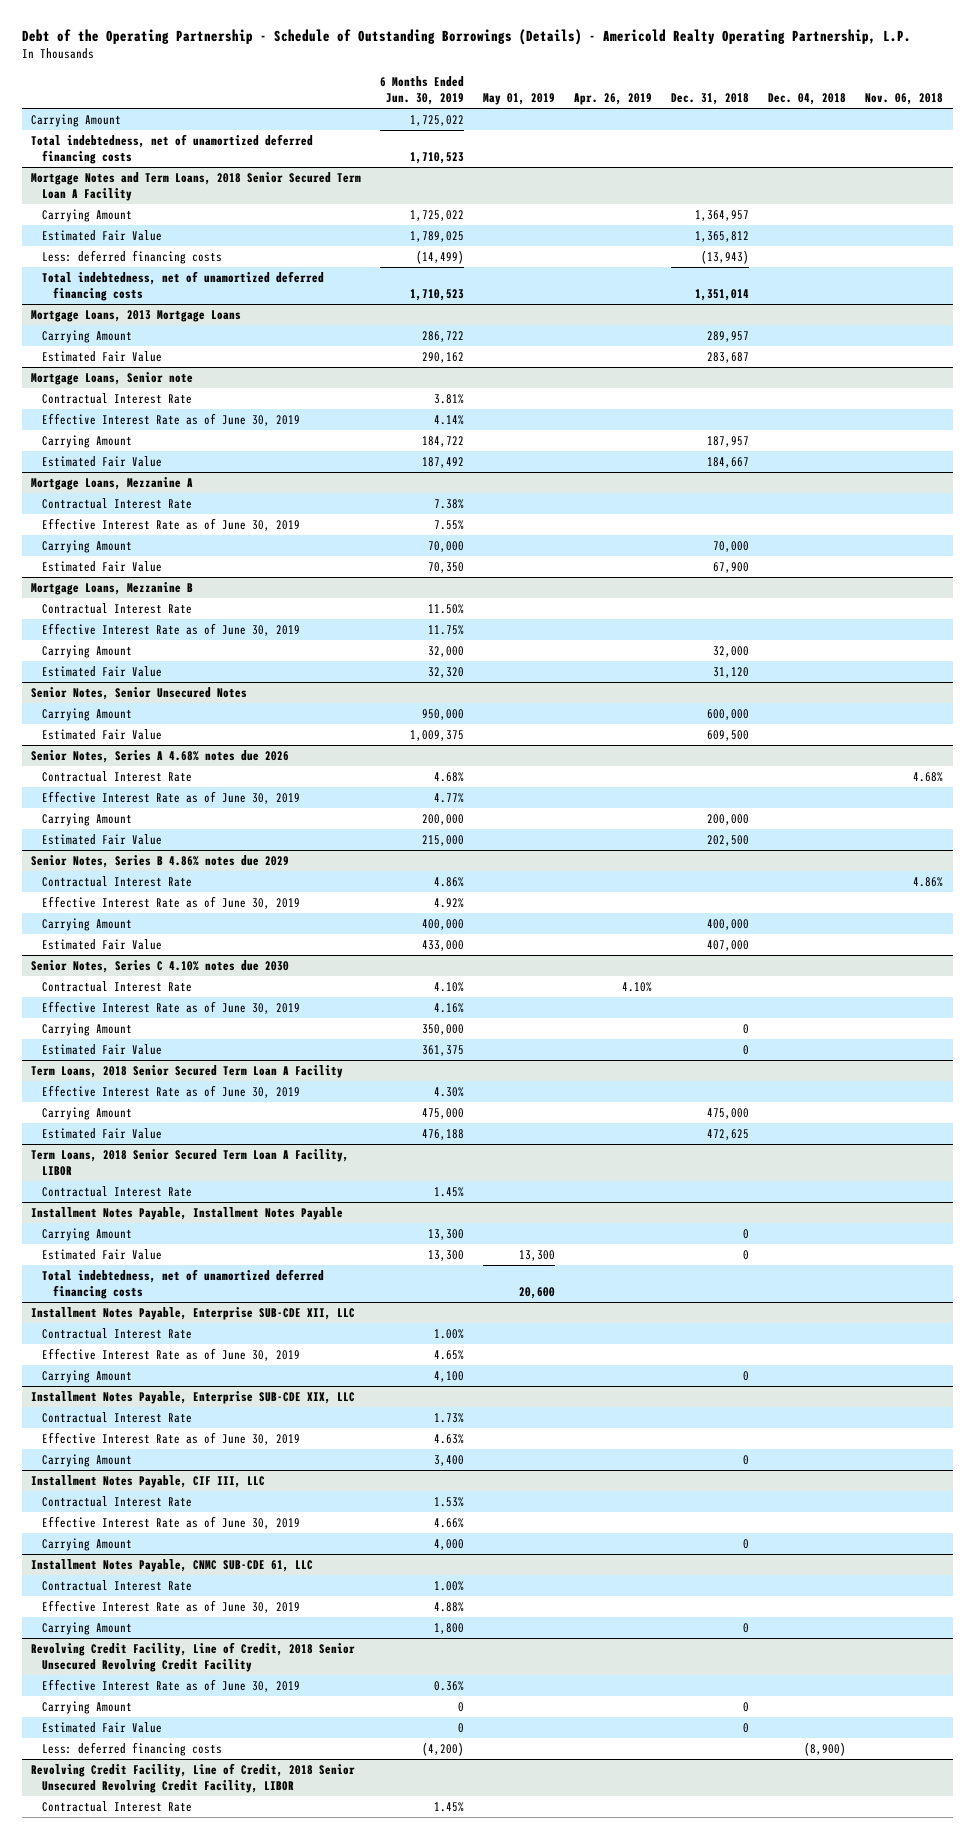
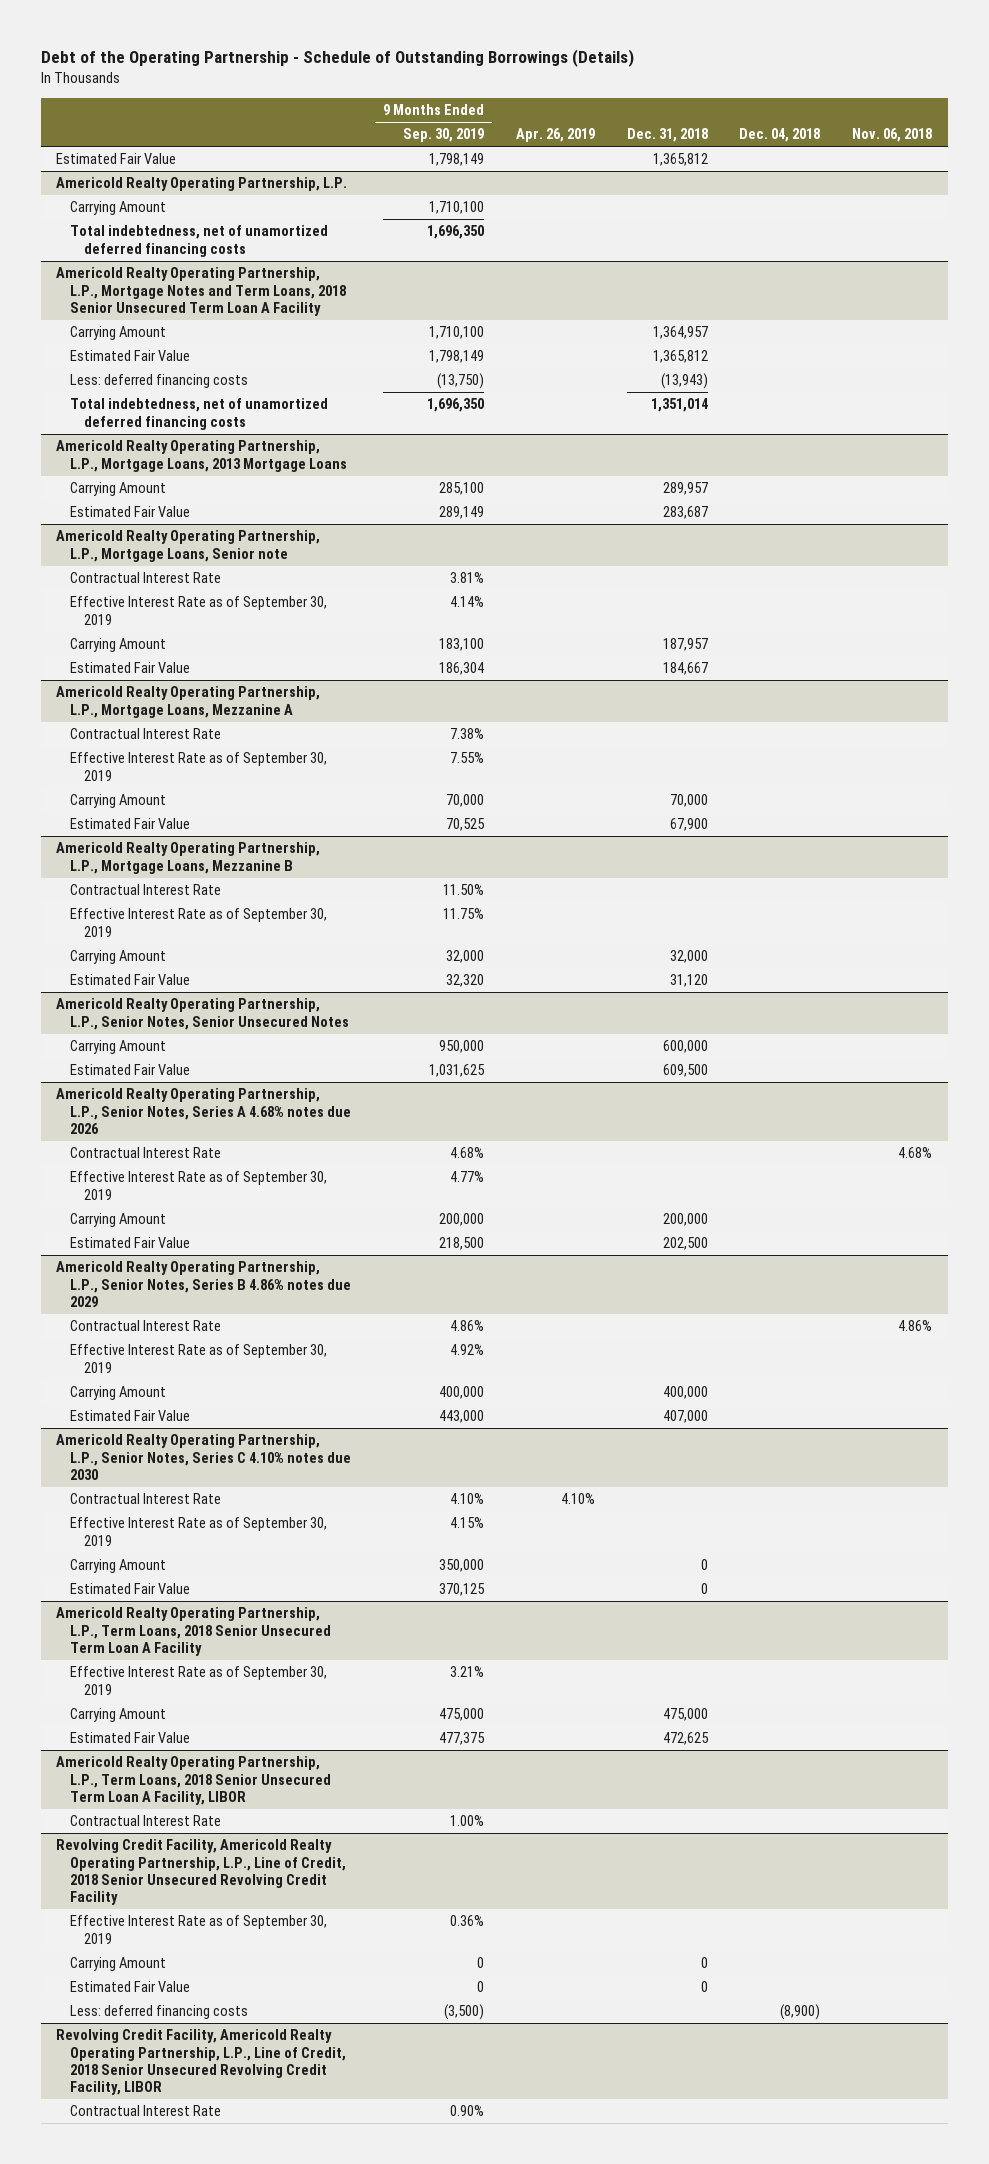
- Debt of the Operating Partnership - Schedule of Outstanding Borrowings (Details) - Americold Realty Operating Partnership, L.P.
+ Debt of the Operating Partnership - Schedule of Outstanding Borrowings (Details)
- | 6 Months Ended Jun. 30, 2019 | May 01, 2019 | Apr. 26, 2019 | Dec. 31, 2018 | Dec. 04, 2018 | Nov. 06, 2018
+ | 9 Months Ended Sep. 30, 2019 | Apr. 26, 2019 | Dec. 31, 2018 | Dec. 04, 2018 | Nov. 06, 2018
- Carrying Amount | 1,725,022 | | | | |
- Total indebtedness, net of unamortized deferred financing costs | 1,710,523 | | | | |
- Mortgage Notes and Term Loans, 2018 Senior Secured Term Loan A Facility
+ Estimated Fair Value | 1,798,149 | | 1,365,812 | |
+ Americold Realty Operating Partnership, L.P.
+ Carrying Amount | 1,710,100 | | | |
+ Total indebtedness, net of unamortized deferred financing costs | 1,696,350 | | | |
+ Americold Realty Operating Partnership, L.P., Mortgage Notes and Term Loans, 2018 Senior Unsecured Term Loan A Facility
- Mortgage Loans, 2013 Mortgage Loans
+ Americold Realty Operating Partnership, L.P., Mortgage Loans, 2013 Mortgage Loans
- Mortgage Loans, Senior note
+ Americold Realty Operating Partnership, L.P., Mortgage Loans, Senior note
- Effective Interest Rate as of June 30, 2019 | 4.14% | | | | |
+ Effective Interest Rate as of September 30, 2019 | 4.14% | | | |
- Mortgage Loans, Mezzanine A
+ Americold Realty Operating Partnership, L.P., Mortgage Loans, Mezzanine A
- Effective Interest Rate as of June 30, 2019 | 7.55% | | | | |
+ Effective Interest Rate as of September 30, 2019 | 7.55% | | | |
- Mortgage Loans, Mezzanine B
+ Americold Realty Operating Partnership, L.P., Mortgage Loans, Mezzanine B
- Effective Interest Rate as of June 30, 2019 | 11.75% | | | | |
+ Effective Interest Rate as of September 30, 2019 | 11.75% | | | |
- Senior Notes, Senior Unsecured Notes
+ Americold Realty Operating Partnership, L.P., Senior Notes, Senior Unsecured Notes
- Senior Notes, Series A 4.68% notes due 2026
+ Americold Realty Operating Partnership, L.P., Senior Notes, Series A 4.68% notes due 2026
- Effective Interest Rate as of June 30, 2019 | 4.77% | | | | |
+ Effective Interest Rate as of September 30, 2019 | 4.77% | | | |
- Senior Notes, Series B 4.86% notes due 2029
+ Americold Realty Operating Partnership, L.P., Senior Notes, Series B 4.86% notes due 2029
- Effective Interest Rate as of June 30, 2019 | 4.92% | | | | |
+ Effective Interest Rate as of September 30, 2019 | 4.92% | | | |
- Senior Notes, Series C 4.10% notes due 2030
+ Americold Realty Operating Partnership, L.P., Senior Notes, Series C 4.10% notes due 2030
- Effective Interest Rate as of June 30, 2019 | 4.16% | | | | |
+ Effective Interest Rate as of September 30, 2019 | 4.15% | | | |
- Term Loans, 2018 Senior Secured Term Loan A Facility
- Effective Interest Rate as of June 30, 2019 | 4.30% | | | | |
+ Americold Realty Operating Partnership, L.P., Term Loans, 2018 Senior Unsecured Term Loan A Facility
+ Effective Interest Rate as of September 30, 2019 | 3.21% | | | |
- Term Loans, 2018 Senior Secured Term Loan A Facility, LIBOR
- Contractual Interest Rate | 1.45% | | | | |
- Installment Notes Payable, Installment Notes Payable
- Carrying Amount | 13,300 | | | 0 | |
- Estimated Fair Value | 13,300 | 13,300 | | 0 | |
- Total indebtedness, net of unamortized deferred financing costs | | 20,600 | | | |
- Installment Notes Payable, Enterprise SUB-CDE XII, LLC
- Contractual Interest Rate | 1.00% | | | | |
- Effective Interest Rate as of June 30, 2019 | 4.65% | | | | |
- Carrying Amount | 4,100 | | | 0 | |
- Installment Notes Payable, Enterprise SUB-CDE XIX, LLC
- Contractual Interest Rate | 1.73% | | | | |
- Effective Interest Rate as of June 30, 2019 | 4.63% | | | | |
- Carrying Amount | 3,400 | | | 0 | |
- Installment Notes Payable, CIF III, LLC
- Contractual Interest Rate | 1.53% | | | | |
- Effective Interest Rate as of June 30, 2019 | 4.66% | | | | |
- Carrying Amount | 4,000 | | | 0 | |
- Installment Notes Payable, CNMC SUB-CDE 61, LLC
- Contractual Interest Rate | 1.00% | | | | |
- Effective Interest Rate as of June 30, 2019 | 4.88% | | | | |
- Carrying Amount | 1,800 | | | 0 | |
- Revolving Credit Facility, Line of Credit, 2018 Senior Unsecured Revolving Credit Facility
- Effective Interest Rate as of June 30, 2019 | 0.36% | | | | |
+ Americold Realty Operating Partnership, L.P., Term Loans, 2018 Senior Unsecured Term Loan A Facility, LIBOR
+ Contractual Interest Rate | 1.00% | | | |
+ Revolving Credit Facility, Americold Realty Operating Partnership, L.P., Line of Credit, 2018 Senior Unsecured Revolving Credit Facility
+ Effective Interest Rate as of September 30, 2019 | 0.36% | | | |
- Revolving Credit Facility, Line of Credit, 2018 Senior Unsecured Revolving Credit Facility, LIBOR
+ Revolving Credit Facility, Americold Realty Operating Partnership, L.P., Line of Credit, 2018 Senior Unsecured Revolving Credit Facility, LIBOR

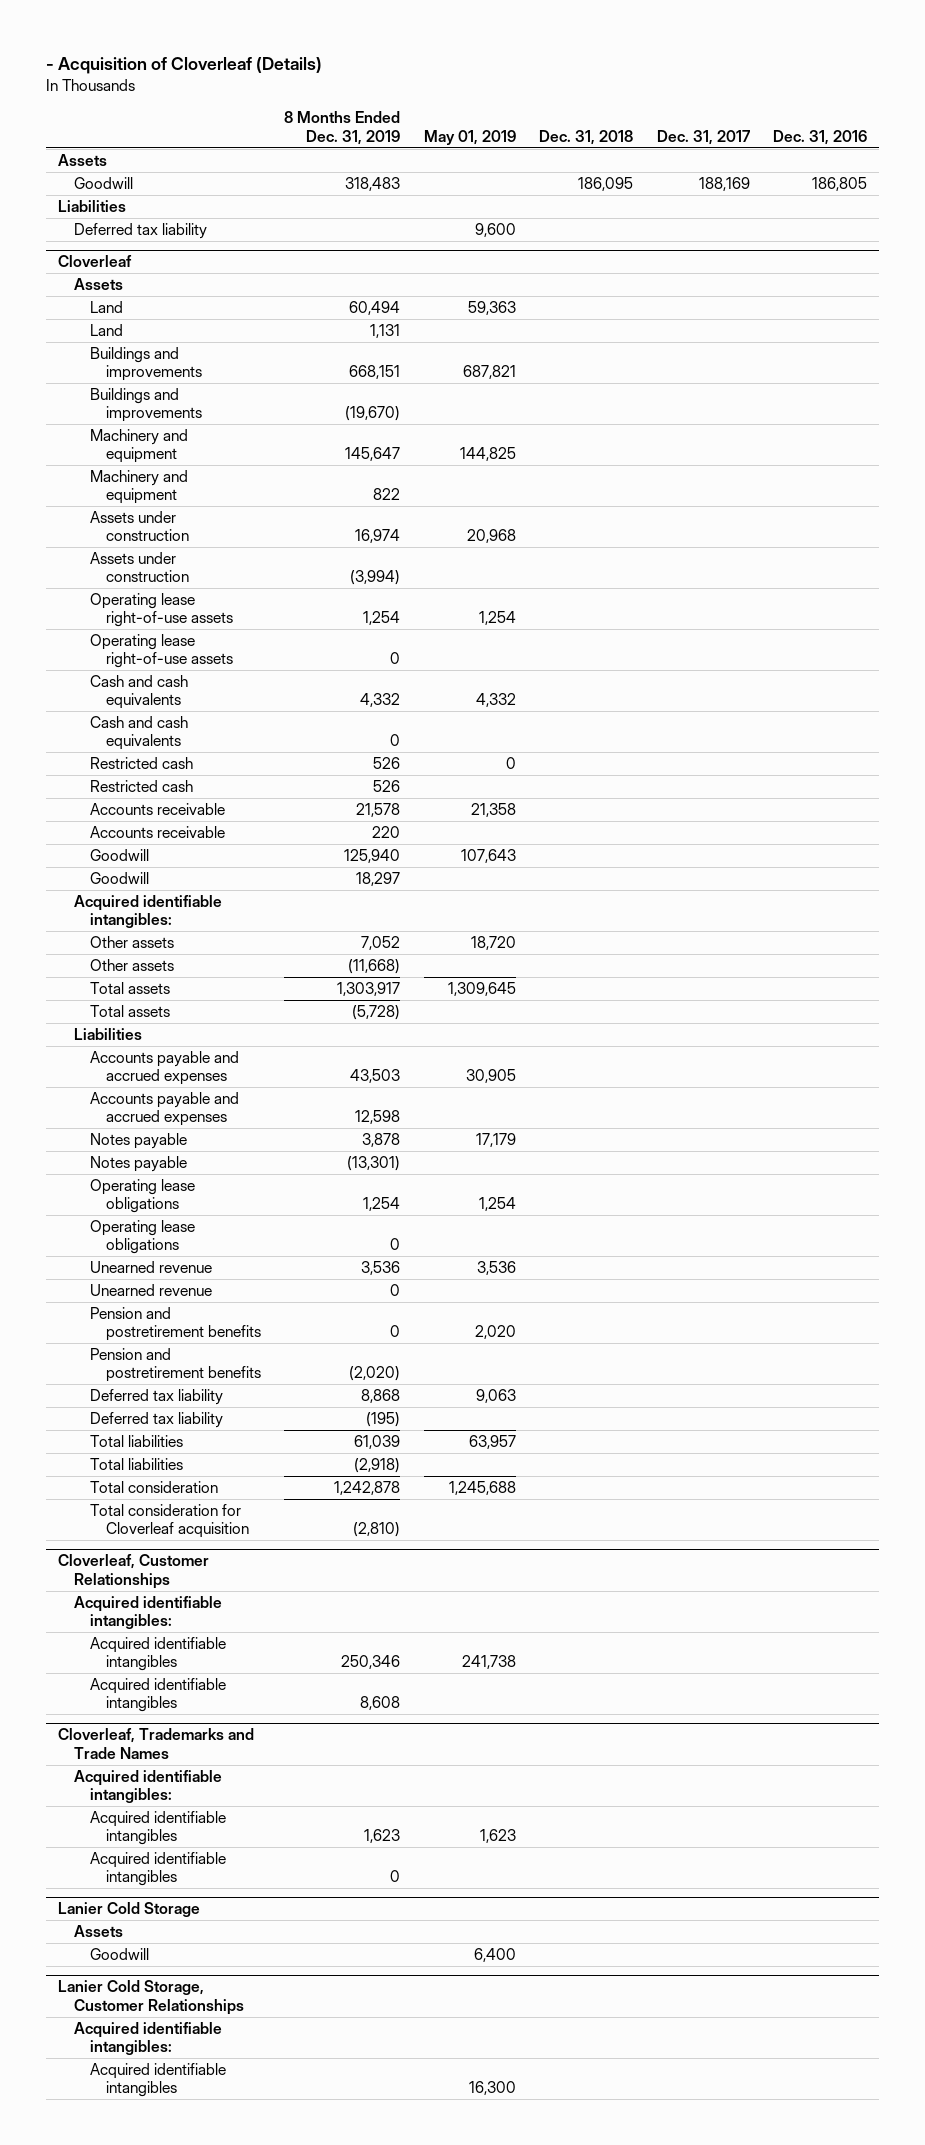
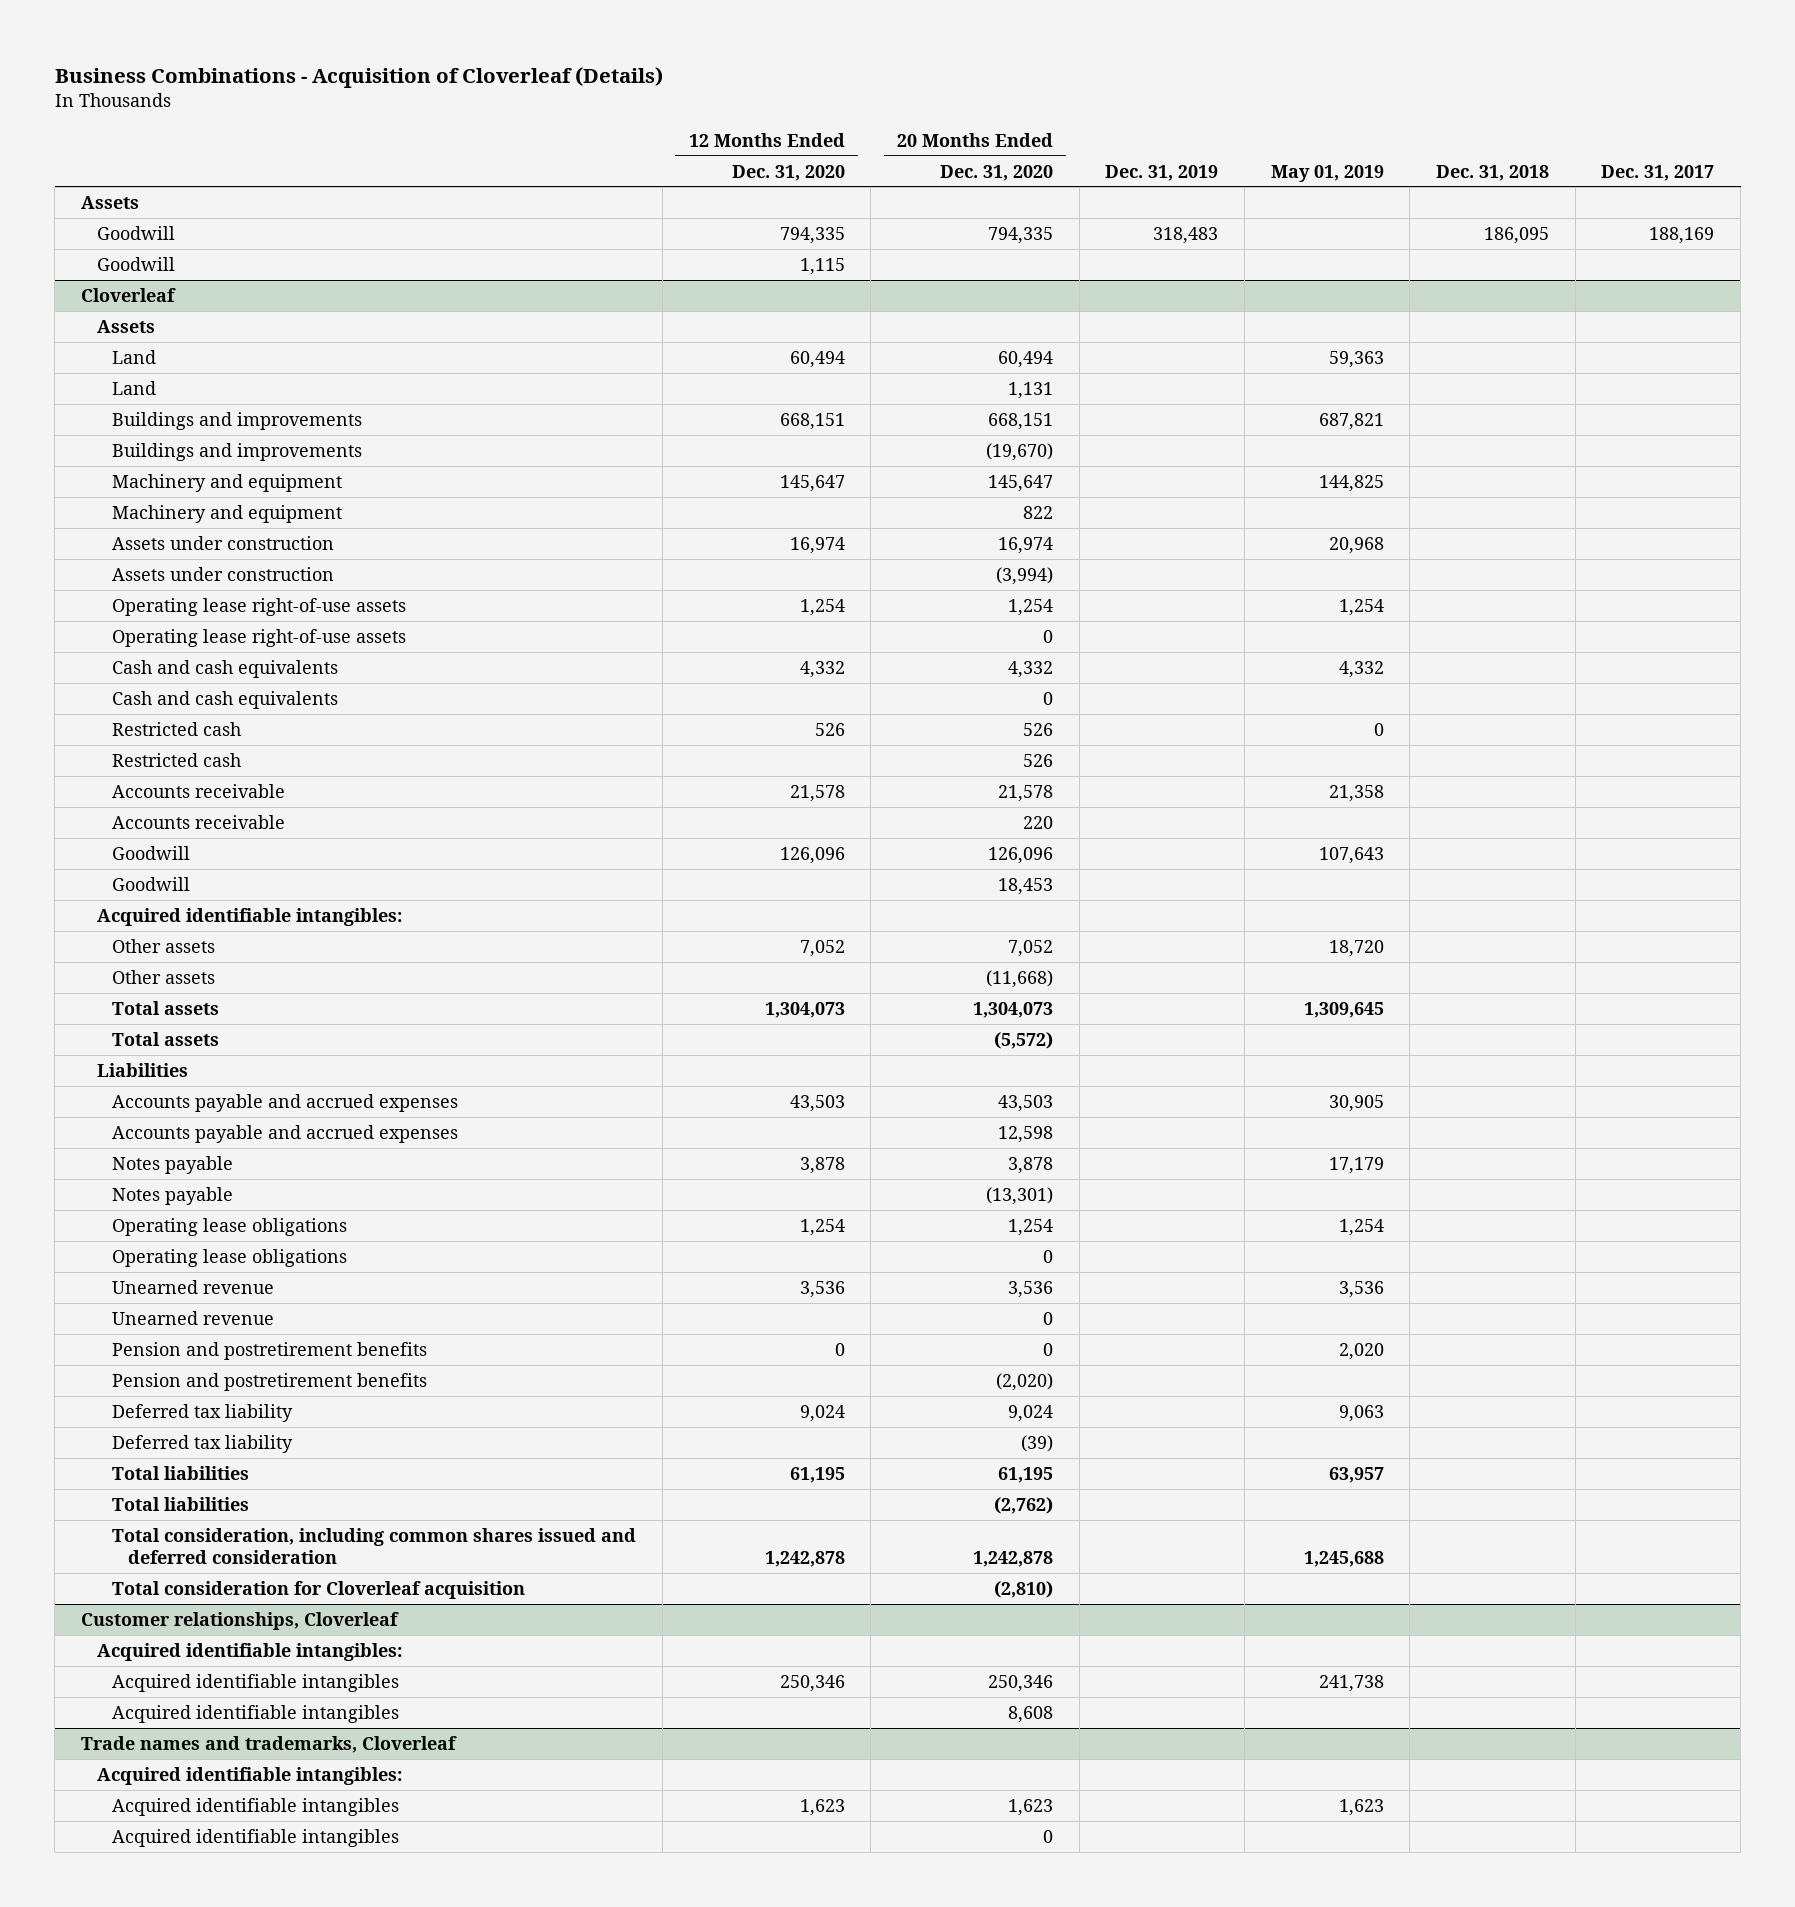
- - Acquisition of Cloverleaf (Details)
+ Business Combinations - Acquisition of Cloverleaf (Details)
- | 8 Months Ended Dec. 31, 2019 | May 01, 2019 | Dec. 31, 2018 | Dec. 31, 2017 | Dec. 31, 2016
+ | 12 Months Ended Dec. 31, 2020 | 20 Months Ended Dec. 31, 2020 | Dec. 31, 2019 | May 01, 2019 | Dec. 31, 2018 | Dec. 31, 2017
- Liabilities
- Deferred tax liability | | 9,600 | | |
+ Goodwill | 1,115 | | | | |
@ Cloverleaf
- Total consideration | 1,242,878 | 1,245,688 | | |
+ Total consideration, including common shares issued and deferred consideration | 1,242,878 | 1,242,878 | | 1,245,688 | |
- Cloverleaf, Customer Relationships
+ Customer relationships, Cloverleaf
- Cloverleaf, Trademarks and Trade Names
+ Trade names and trademarks, Cloverleaf
- Lanier Cold Storage
- Assets
- Goodwill | | 6,400 | | |
- Lanier Cold Storage, Customer Relationships
- Acquired identifiable intangibles:
- Acquired identifiable intangibles | | 16,300 | | |

